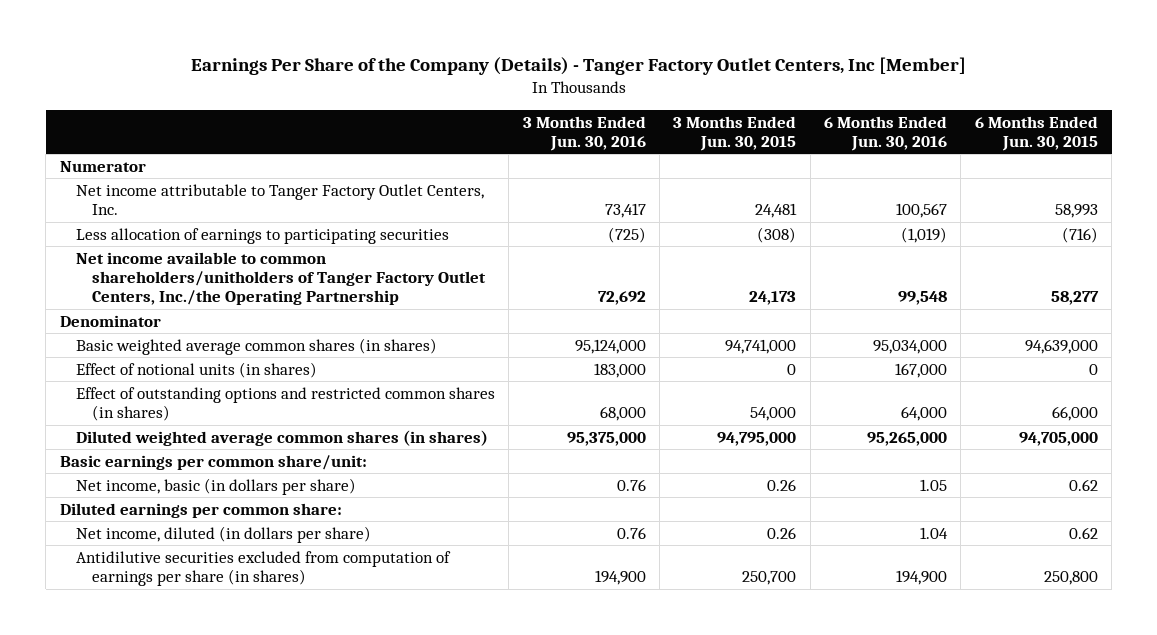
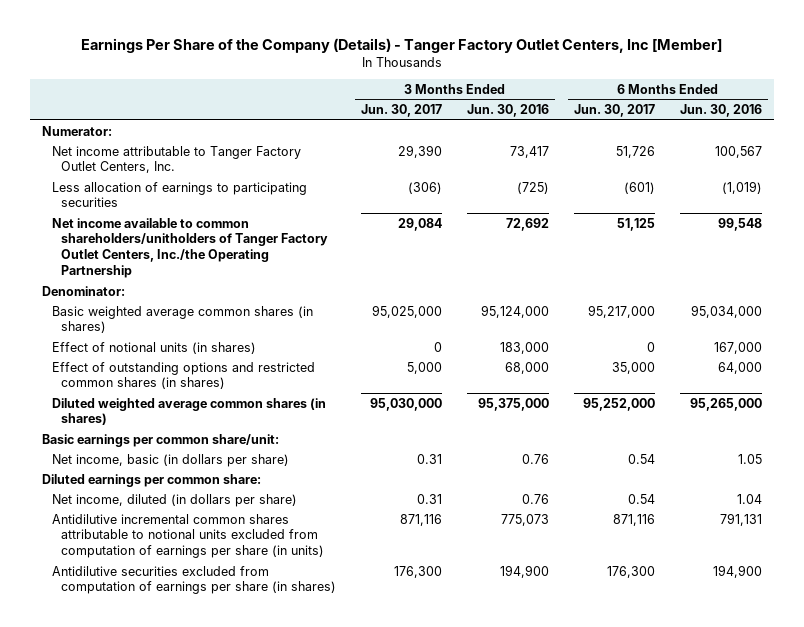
- | 3 Months Ended Jun. 30, 2016 | 3 Months Ended Jun. 30, 2015 | 6 Months Ended Jun. 30, 2016 | 6 Months Ended Jun. 30, 2015
+ | 3 Months Ended Jun. 30, 2017 | 3 Months Ended Jun. 30, 2016 | 6 Months Ended Jun. 30, 2017 | 6 Months Ended Jun. 30, 2016
- Numerator
+ Numerator:
- Denominator
+ Denominator:
+ Antidilutive incremental common shares attributable to notional units excluded from computation of earnings per share (in units) | 871,116 | 775,073 | 871,116 | 791,131

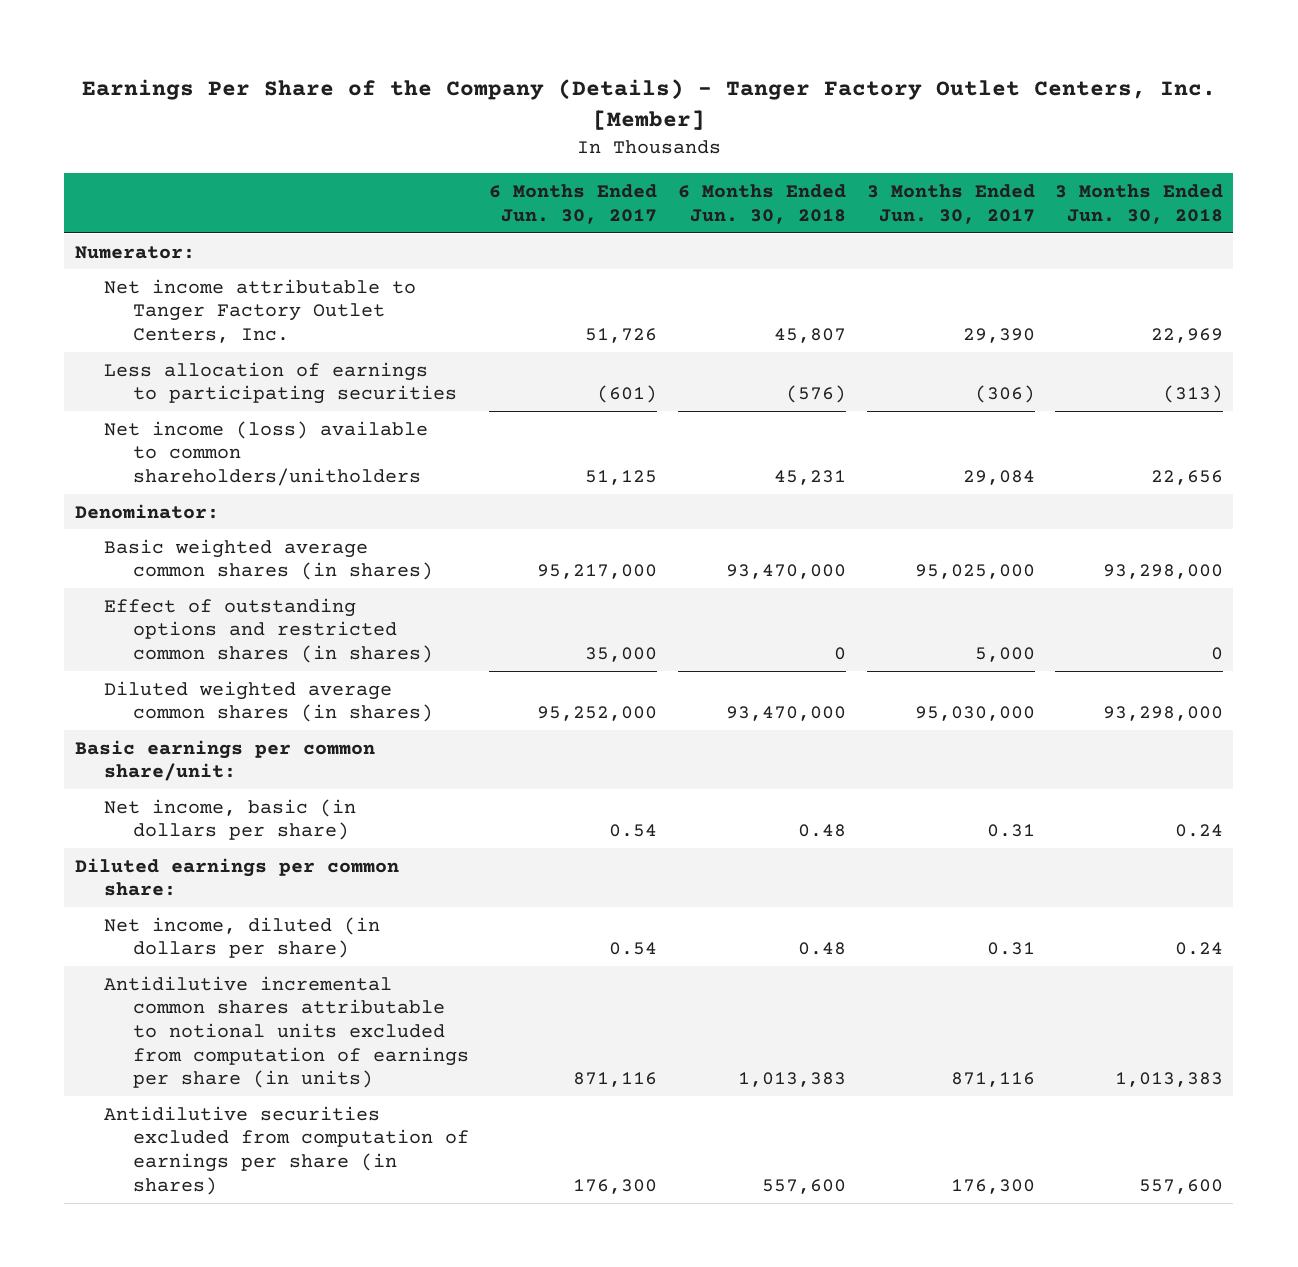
- Earnings Per Share of the Company (Details) - Tanger Factory Outlet Centers, Inc [Member]
+ Earnings Per Share of the Company (Details) - Tanger Factory Outlet Centers, Inc. [Member]
- | 3 Months Ended Jun. 30, 2017 | 3 Months Ended Jun. 30, 2016 | 6 Months Ended Jun. 30, 2017 | 6 Months Ended Jun. 30, 2016
+ | 6 Months Ended Jun. 30, 2017 | 6 Months Ended Jun. 30, 2018 | 3 Months Ended Jun. 30, 2017 | 3 Months Ended Jun. 30, 2018
- Net income available to common shareholders/unitholders of Tanger Factory Outlet Centers, Inc./the Operating Partnership | 29,084 | 72,692 | 51,125 | 99,548
+ Net income (loss) available to common shareholders/unitholders | 51,125 | 45,231 | 29,084 | 22,656
- Effect of notional units (in shares) | 0 | 183,000 | 0 | 167,000

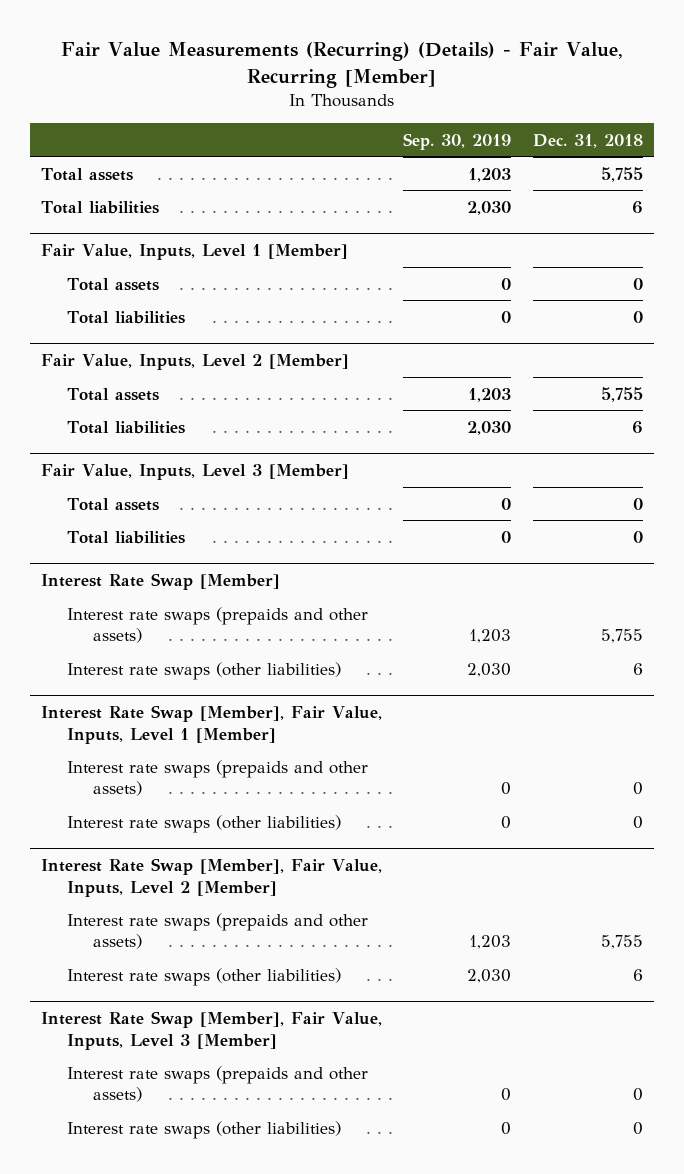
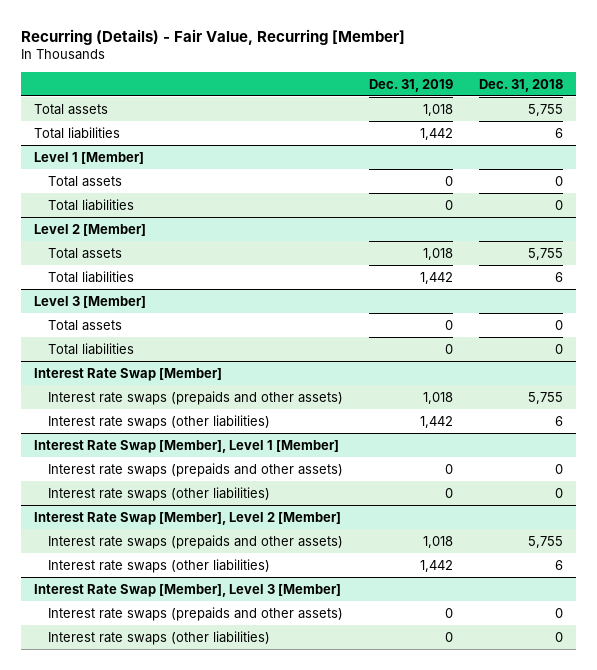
- Fair Value Measurements (Recurring) (Details) - Fair Value, Recurring [Member]
+ Recurring (Details) - Fair Value, Recurring [Member]
- | Sep. 30, 2019 | Dec. 31, 2018
+ | Dec. 31, 2019 | Dec. 31, 2018
- Fair Value, Inputs, Level 1 [Member]
+ Level 1 [Member]
- Fair Value, Inputs, Level 2 [Member]
+ Level 2 [Member]
- Fair Value, Inputs, Level 3 [Member]
+ Level 3 [Member]
- Interest Rate Swap [Member], Fair Value, Inputs, Level 1 [Member]
+ Interest Rate Swap [Member], Level 1 [Member]
- Interest Rate Swap [Member], Fair Value, Inputs, Level 2 [Member]
+ Interest Rate Swap [Member], Level 2 [Member]
- Interest Rate Swap [Member], Fair Value, Inputs, Level 3 [Member]
+ Interest Rate Swap [Member], Level 3 [Member]

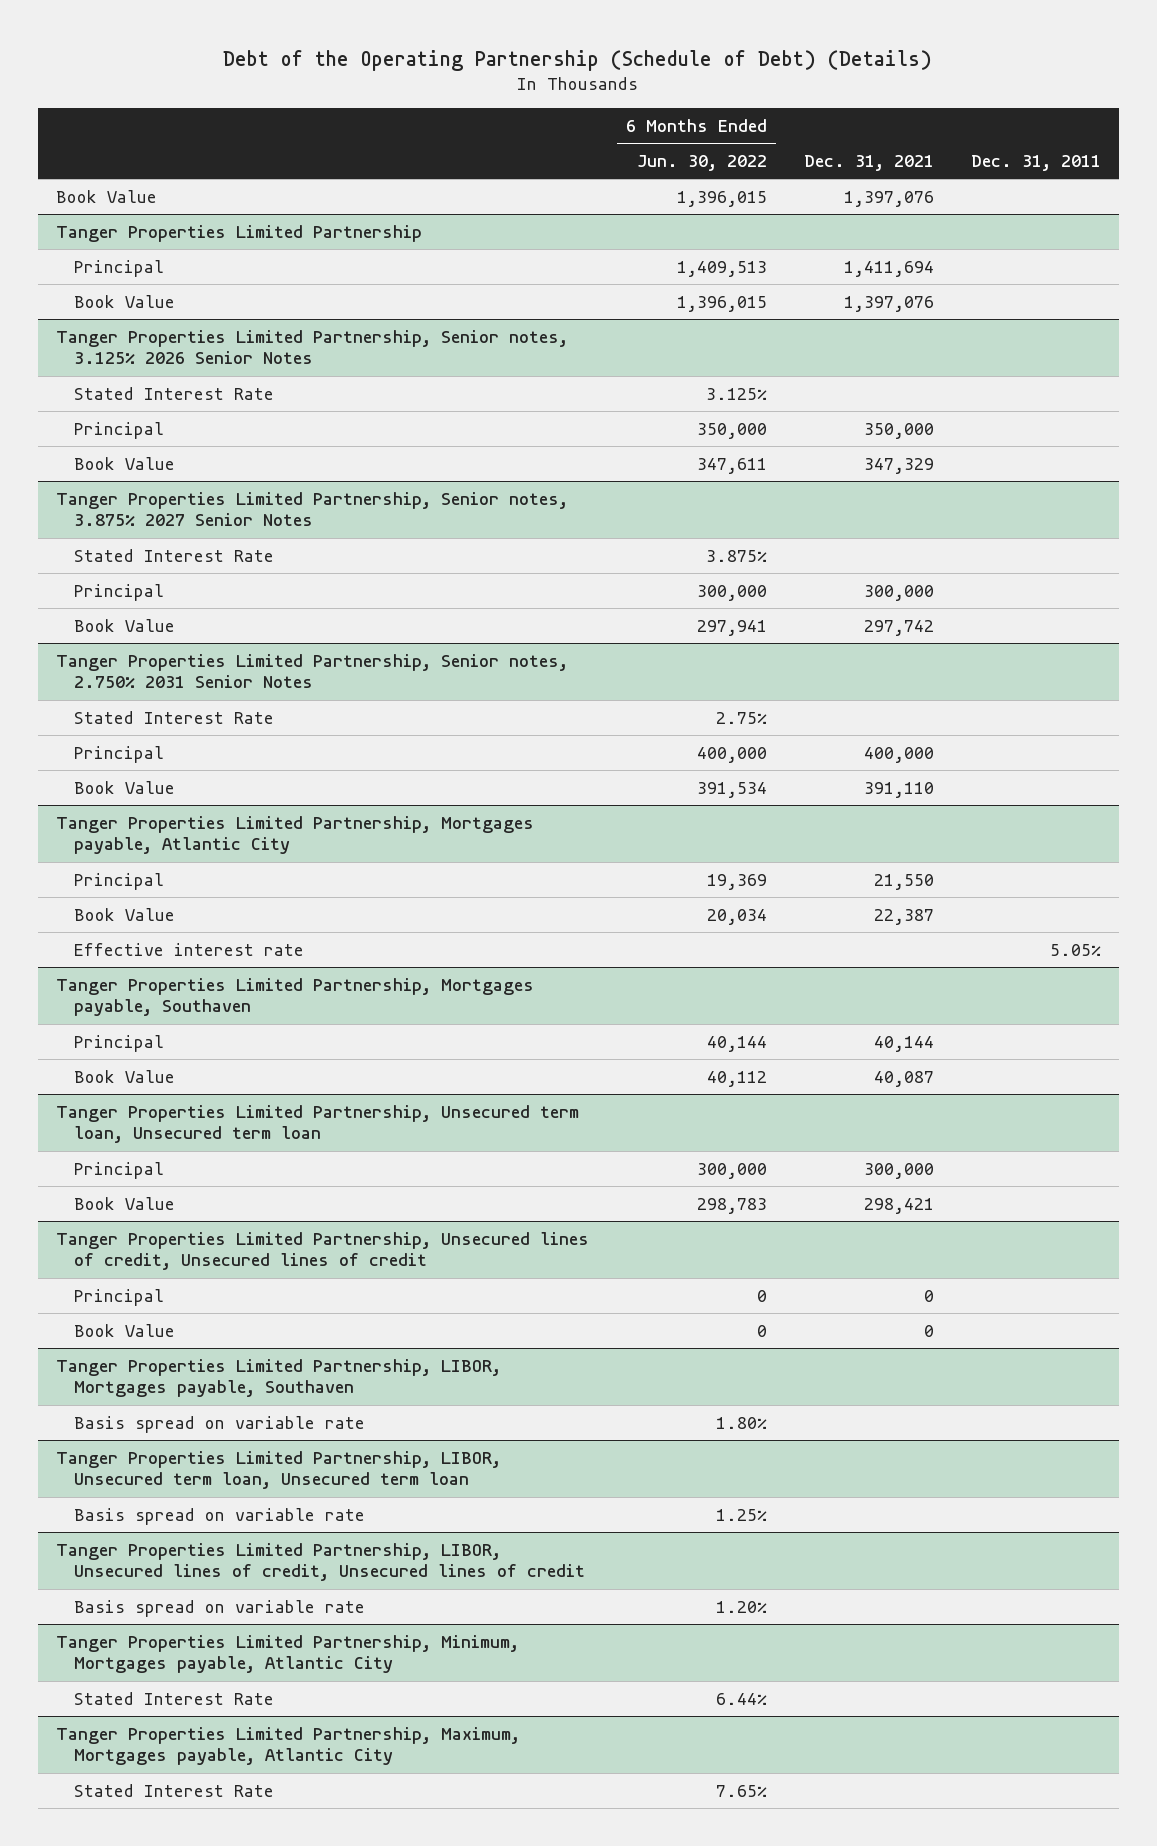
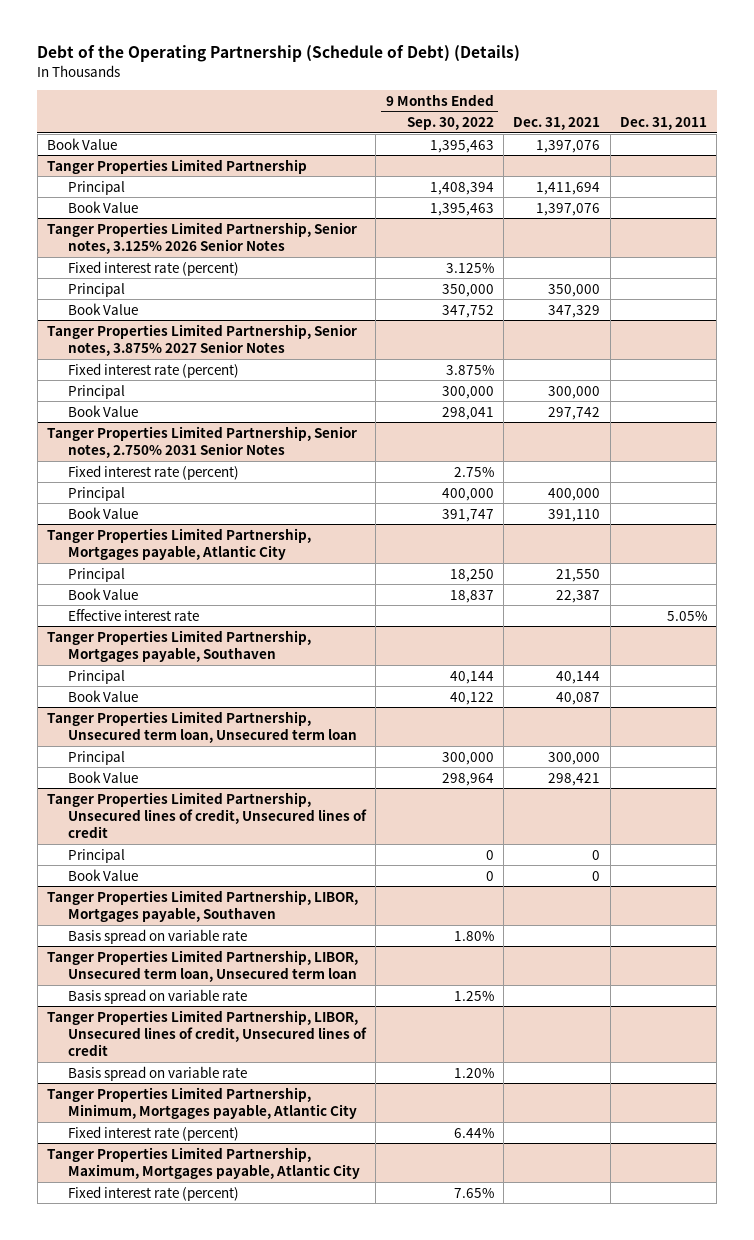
- | 6 Months Ended Jun. 30, 2022 | Dec. 31, 2021 | Dec. 31, 2011
+ | 9 Months Ended Sep. 30, 2022 | Dec. 31, 2021 | Dec. 31, 2011
@ Tanger Properties Limited Partnership, Senior notes, 3.125% 2026 Senior Notes
- Stated Interest Rate | 3.125% | |
+ Fixed interest rate (percent) | 3.125% | |
@ Tanger Properties Limited Partnership, Senior notes, 3.875% 2027 Senior Notes
- Stated Interest Rate | 3.875% | |
+ Fixed interest rate (percent) | 3.875% | |
@ Tanger Properties Limited Partnership, Senior notes, 2.750% 2031 Senior Notes
- Stated Interest Rate | 2.75% | |
+ Fixed interest rate (percent) | 2.75% | |
@ Tanger Properties Limited Partnership, Minimum, Mortgages payable, Atlantic City
- Stated Interest Rate | 6.44% | |
+ Fixed interest rate (percent) | 6.44% | |
@ Tanger Properties Limited Partnership, Maximum, Mortgages payable, Atlantic City
- Stated Interest Rate | 7.65% | |
+ Fixed interest rate (percent) | 7.65% | |

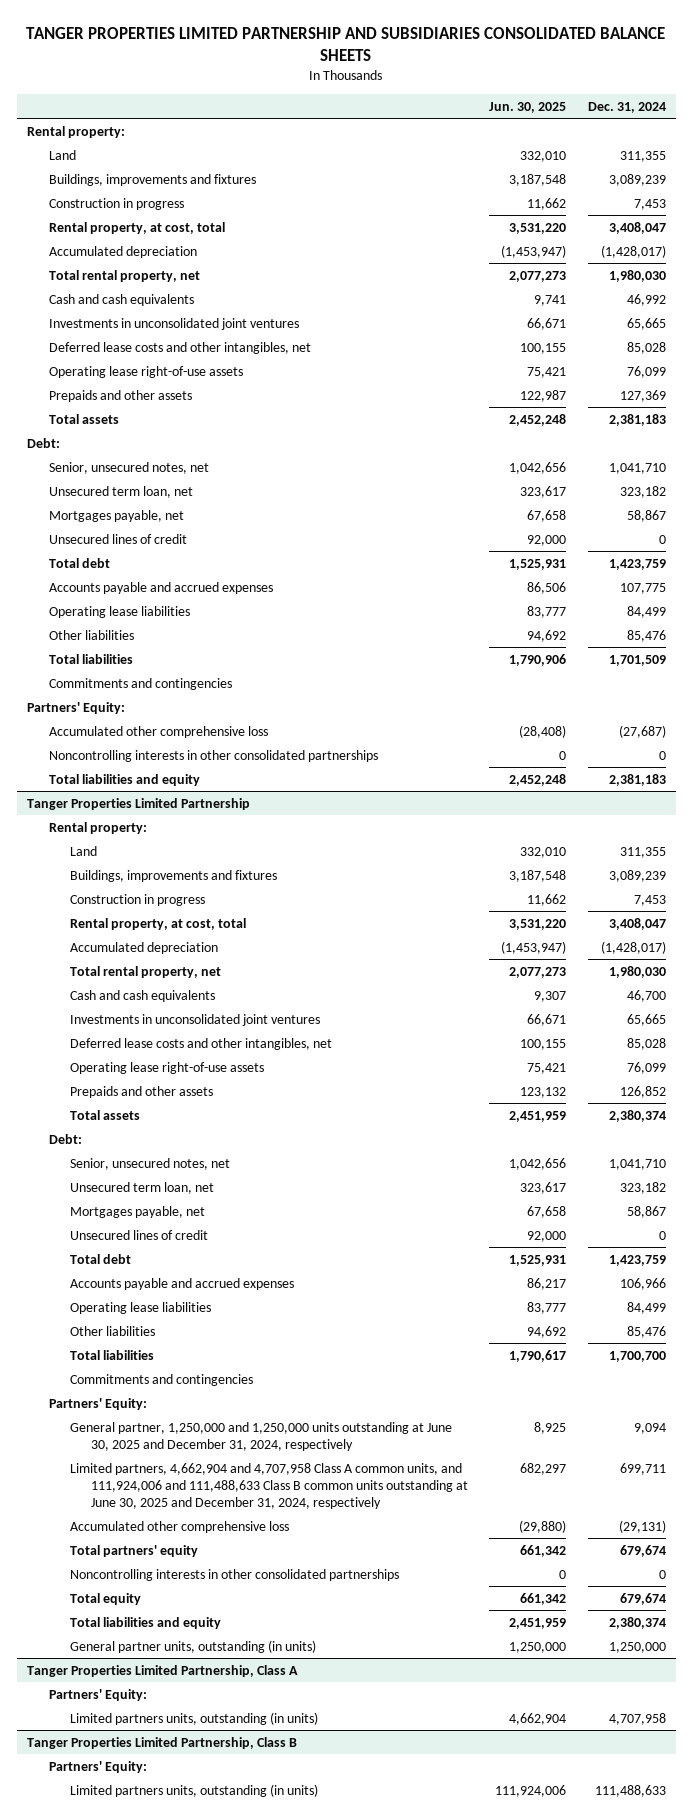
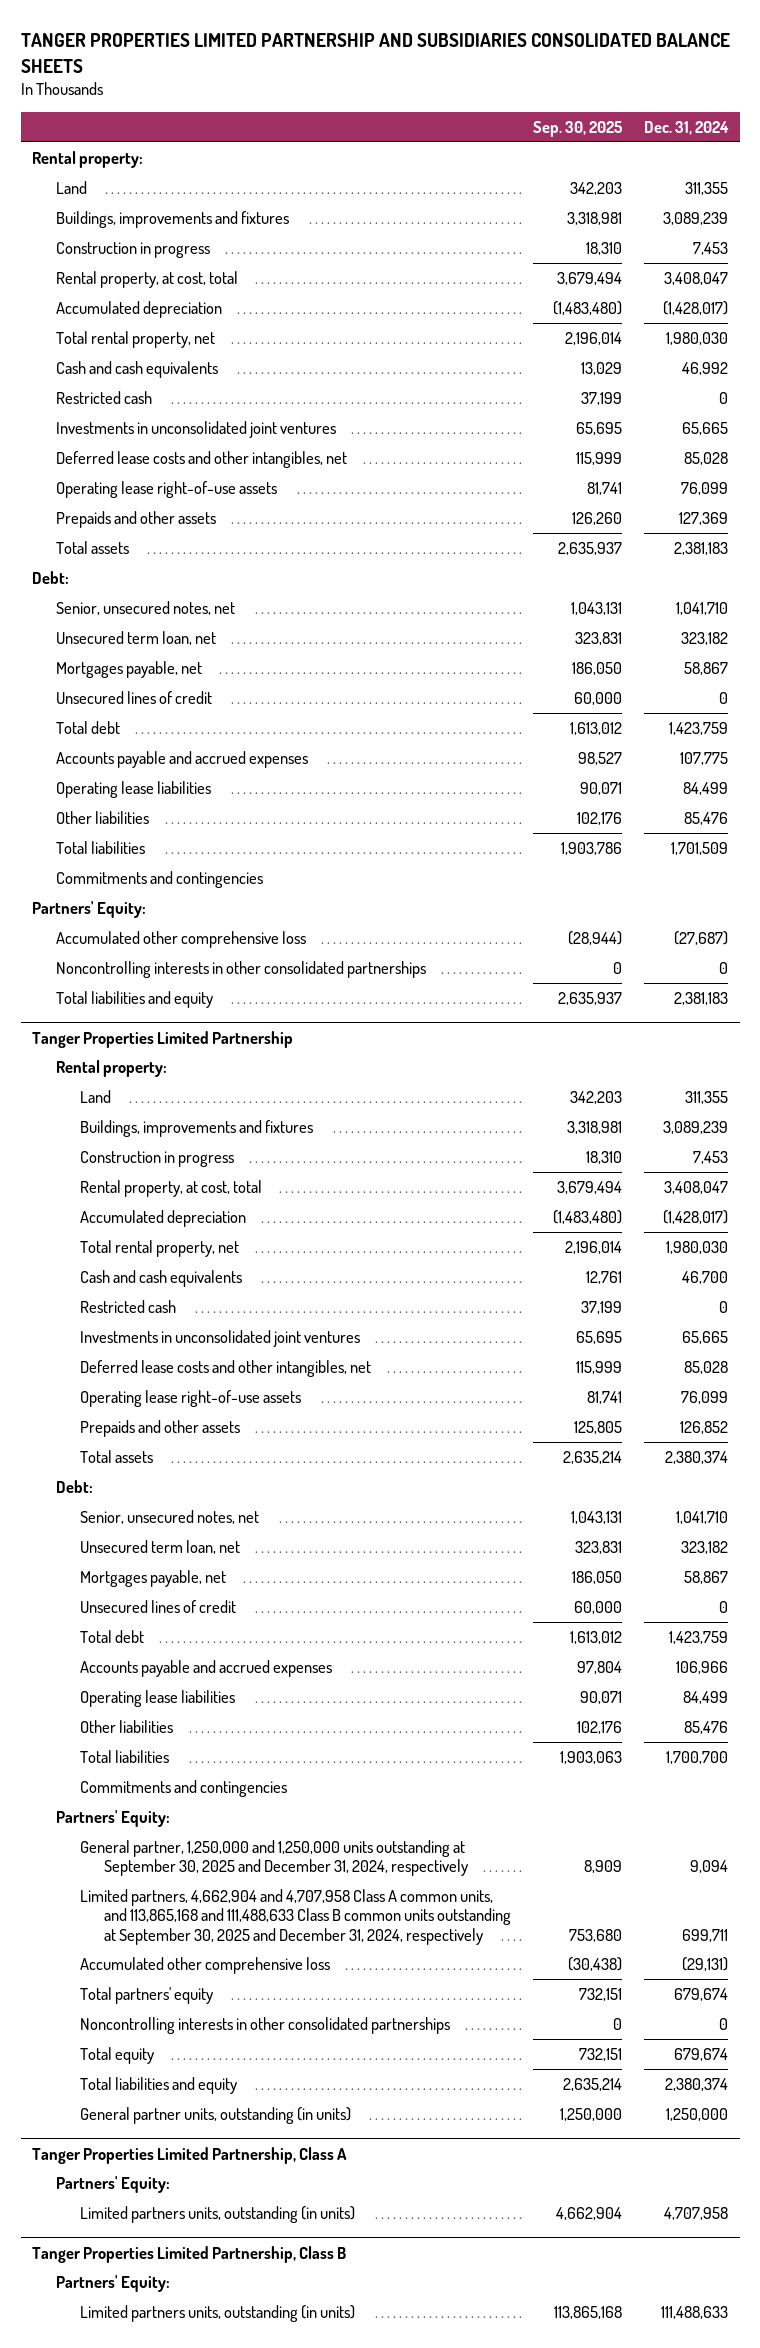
- | Jun. 30, 2025 | Dec. 31, 2024
+ | Sep. 30, 2025 | Dec. 31, 2024
+ Restricted cash | 37,199 | 0
@ Tanger Properties Limited Partnership
+ Restricted cash | 37,199 | 0
- General partner, 1,250,000 and 1,250,000 units outstanding at June 30, 2025 and December 31, 2024, respectively | 8,925 | 9,094
- Limited partners, 4,662,904 and 4,707,958 Class A common units, and 111,924,006 and 111,488,633 Class B common units outstanding at June 30, 2025 and December 31, 2024, respectively | 682,297 | 699,711
+ General partner, 1,250,000 and 1,250,000 units outstanding at September 30, 2025 and December 31, 2024, respectively | 8,909 | 9,094
+ Limited partners, 4,662,904 and 4,707,958 Class A common units, and 113,865,168 and 111,488,633 Class B common units outstanding at September 30, 2025 and December 31, 2024, respectively | 753,680 | 699,711

